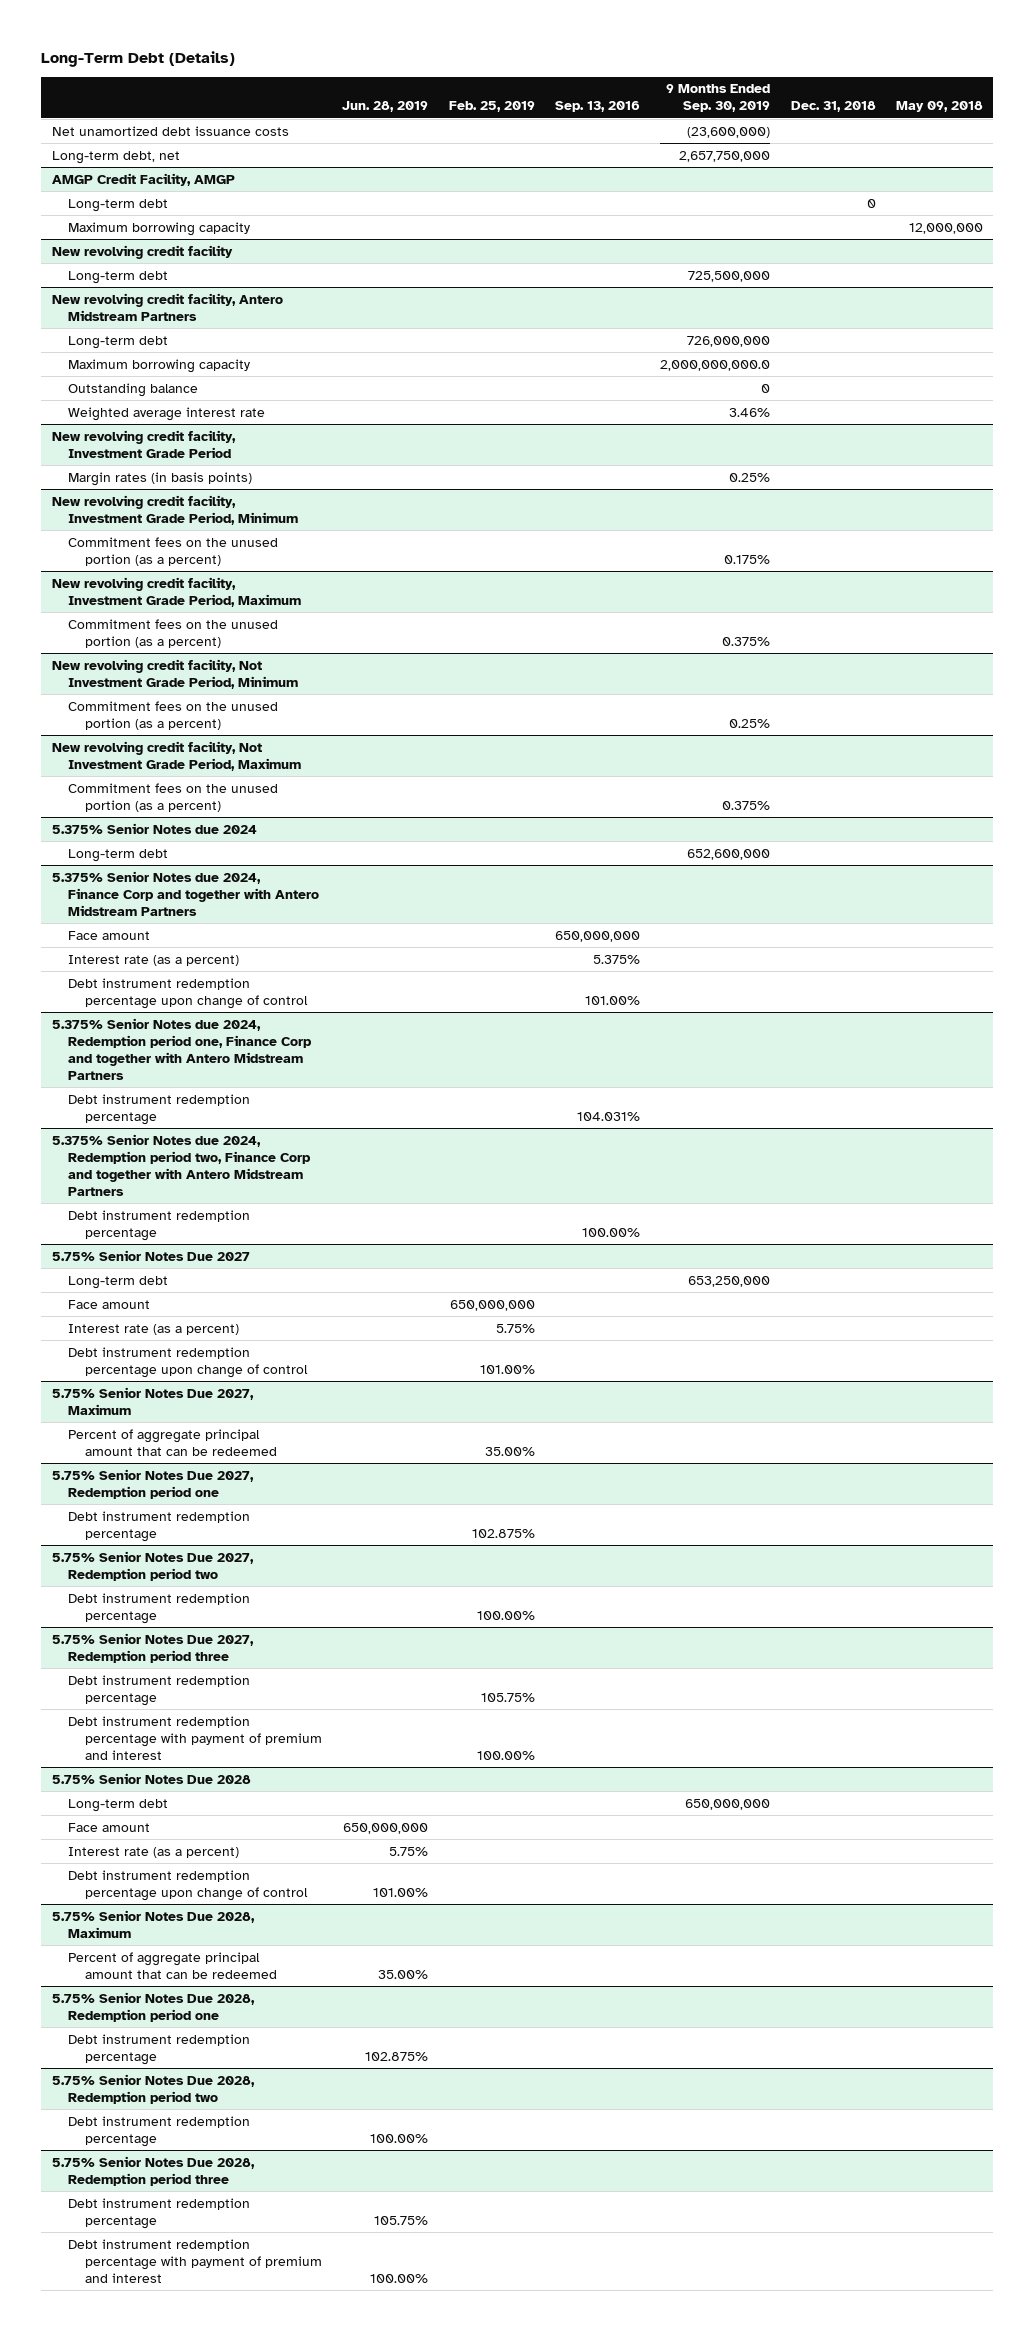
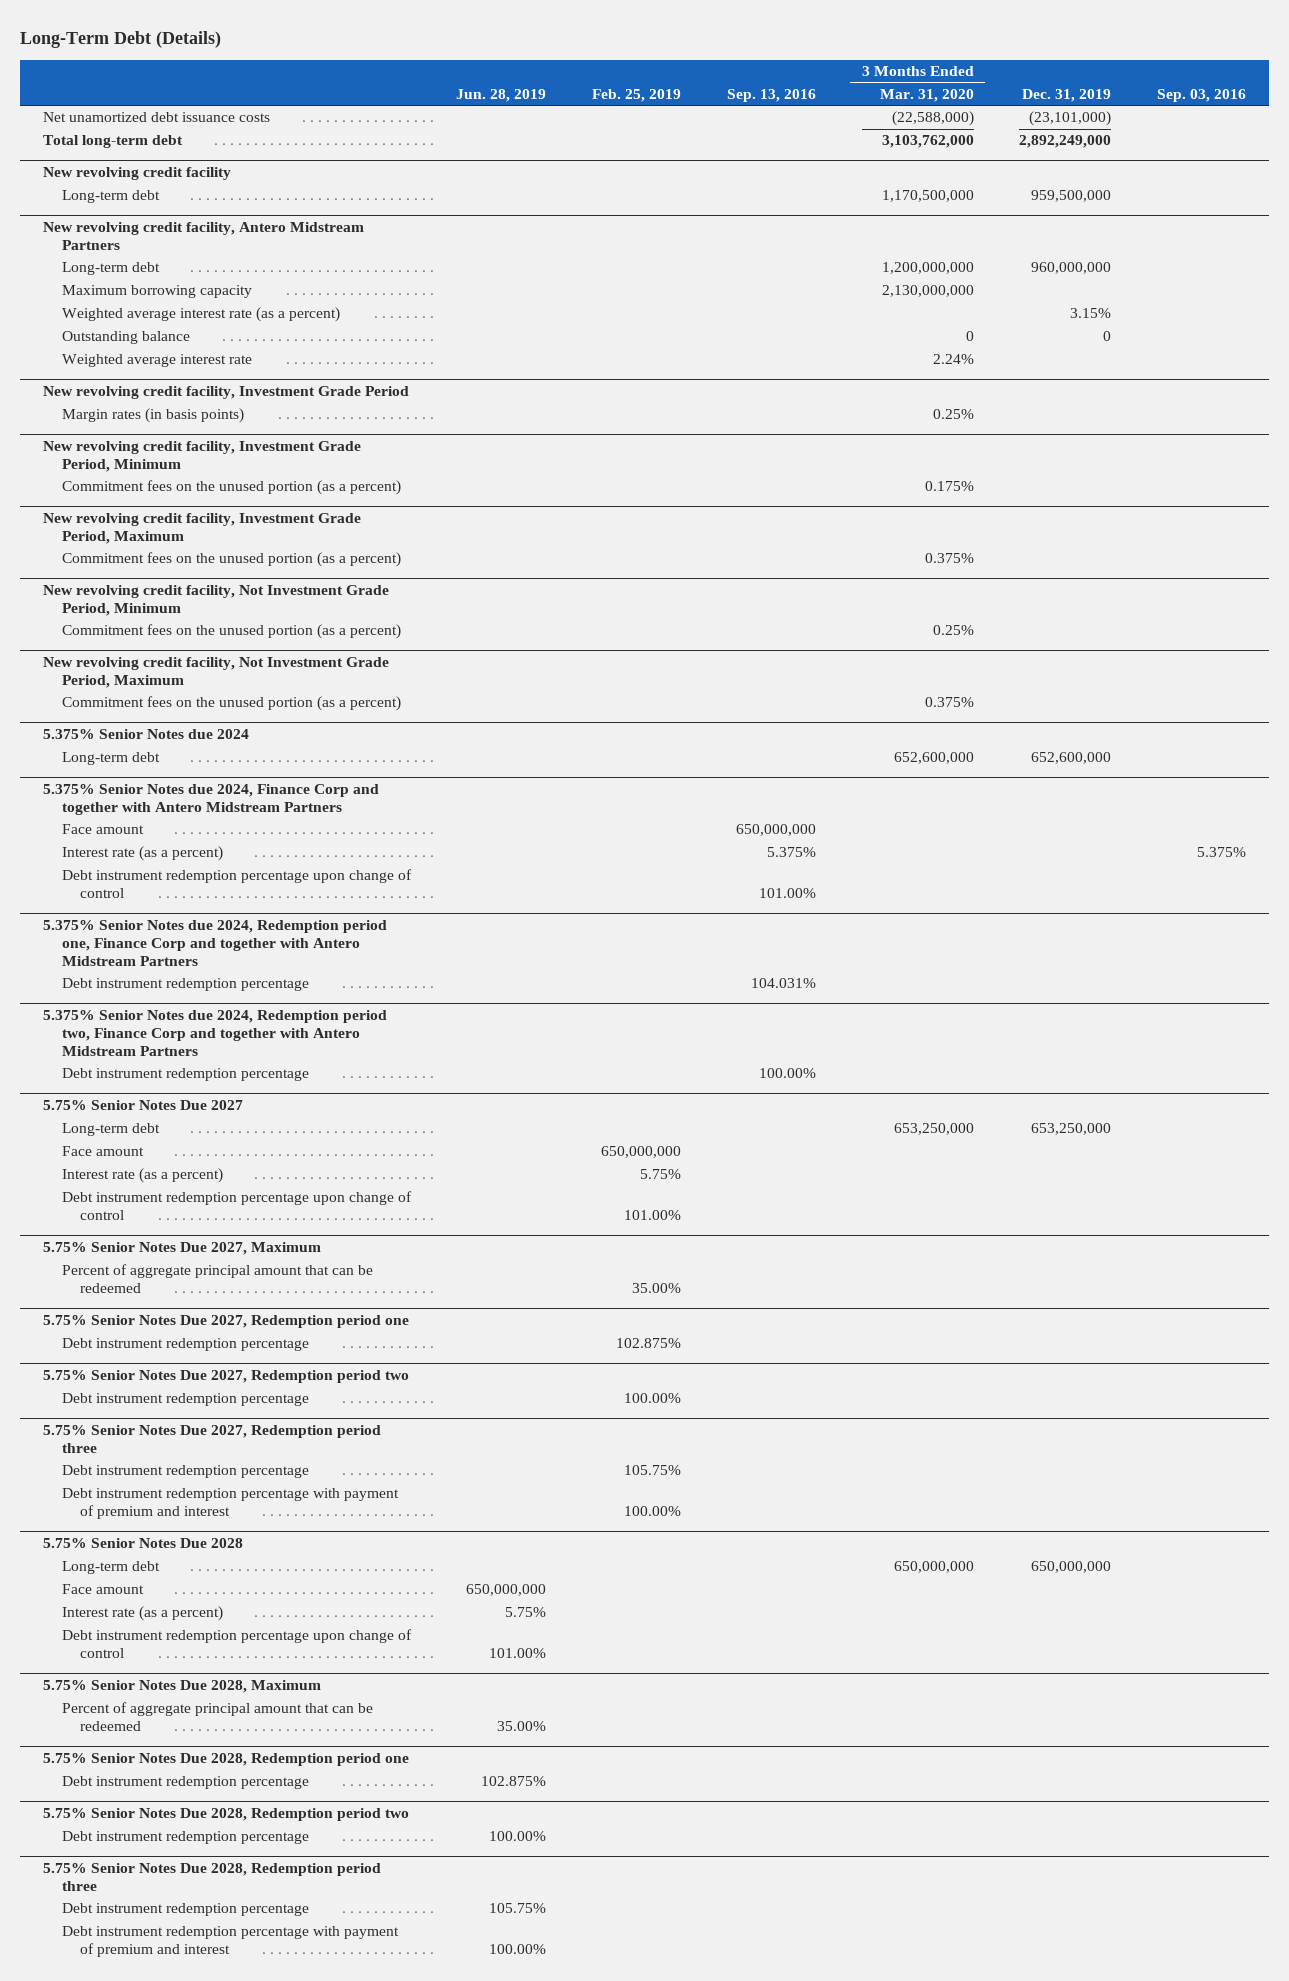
- | Jun. 28, 2019 | Feb. 25, 2019 | Sep. 13, 2016 | 9 Months Ended Sep. 30, 2019 | Dec. 31, 2018 | May 09, 2018
+ | Jun. 28, 2019 | Feb. 25, 2019 | Sep. 13, 2016 | 3 Months Ended Mar. 31, 2020 | Dec. 31, 2019 | Sep. 03, 2016
- Long-term debt, net | | | | 2,657,750,000 | |
- AMGP Credit Facility, AMGP
- Long-term debt | | | | | 0 |
- Maximum borrowing capacity | | | | | | 12,000,000
+ Total long-term debt | | | | 3,103,762,000 | 2,892,249,000 |
@ New revolving credit facility, Antero Midstream Partners
+ Weighted average interest rate (as a percent) | | | | | 3.15% |

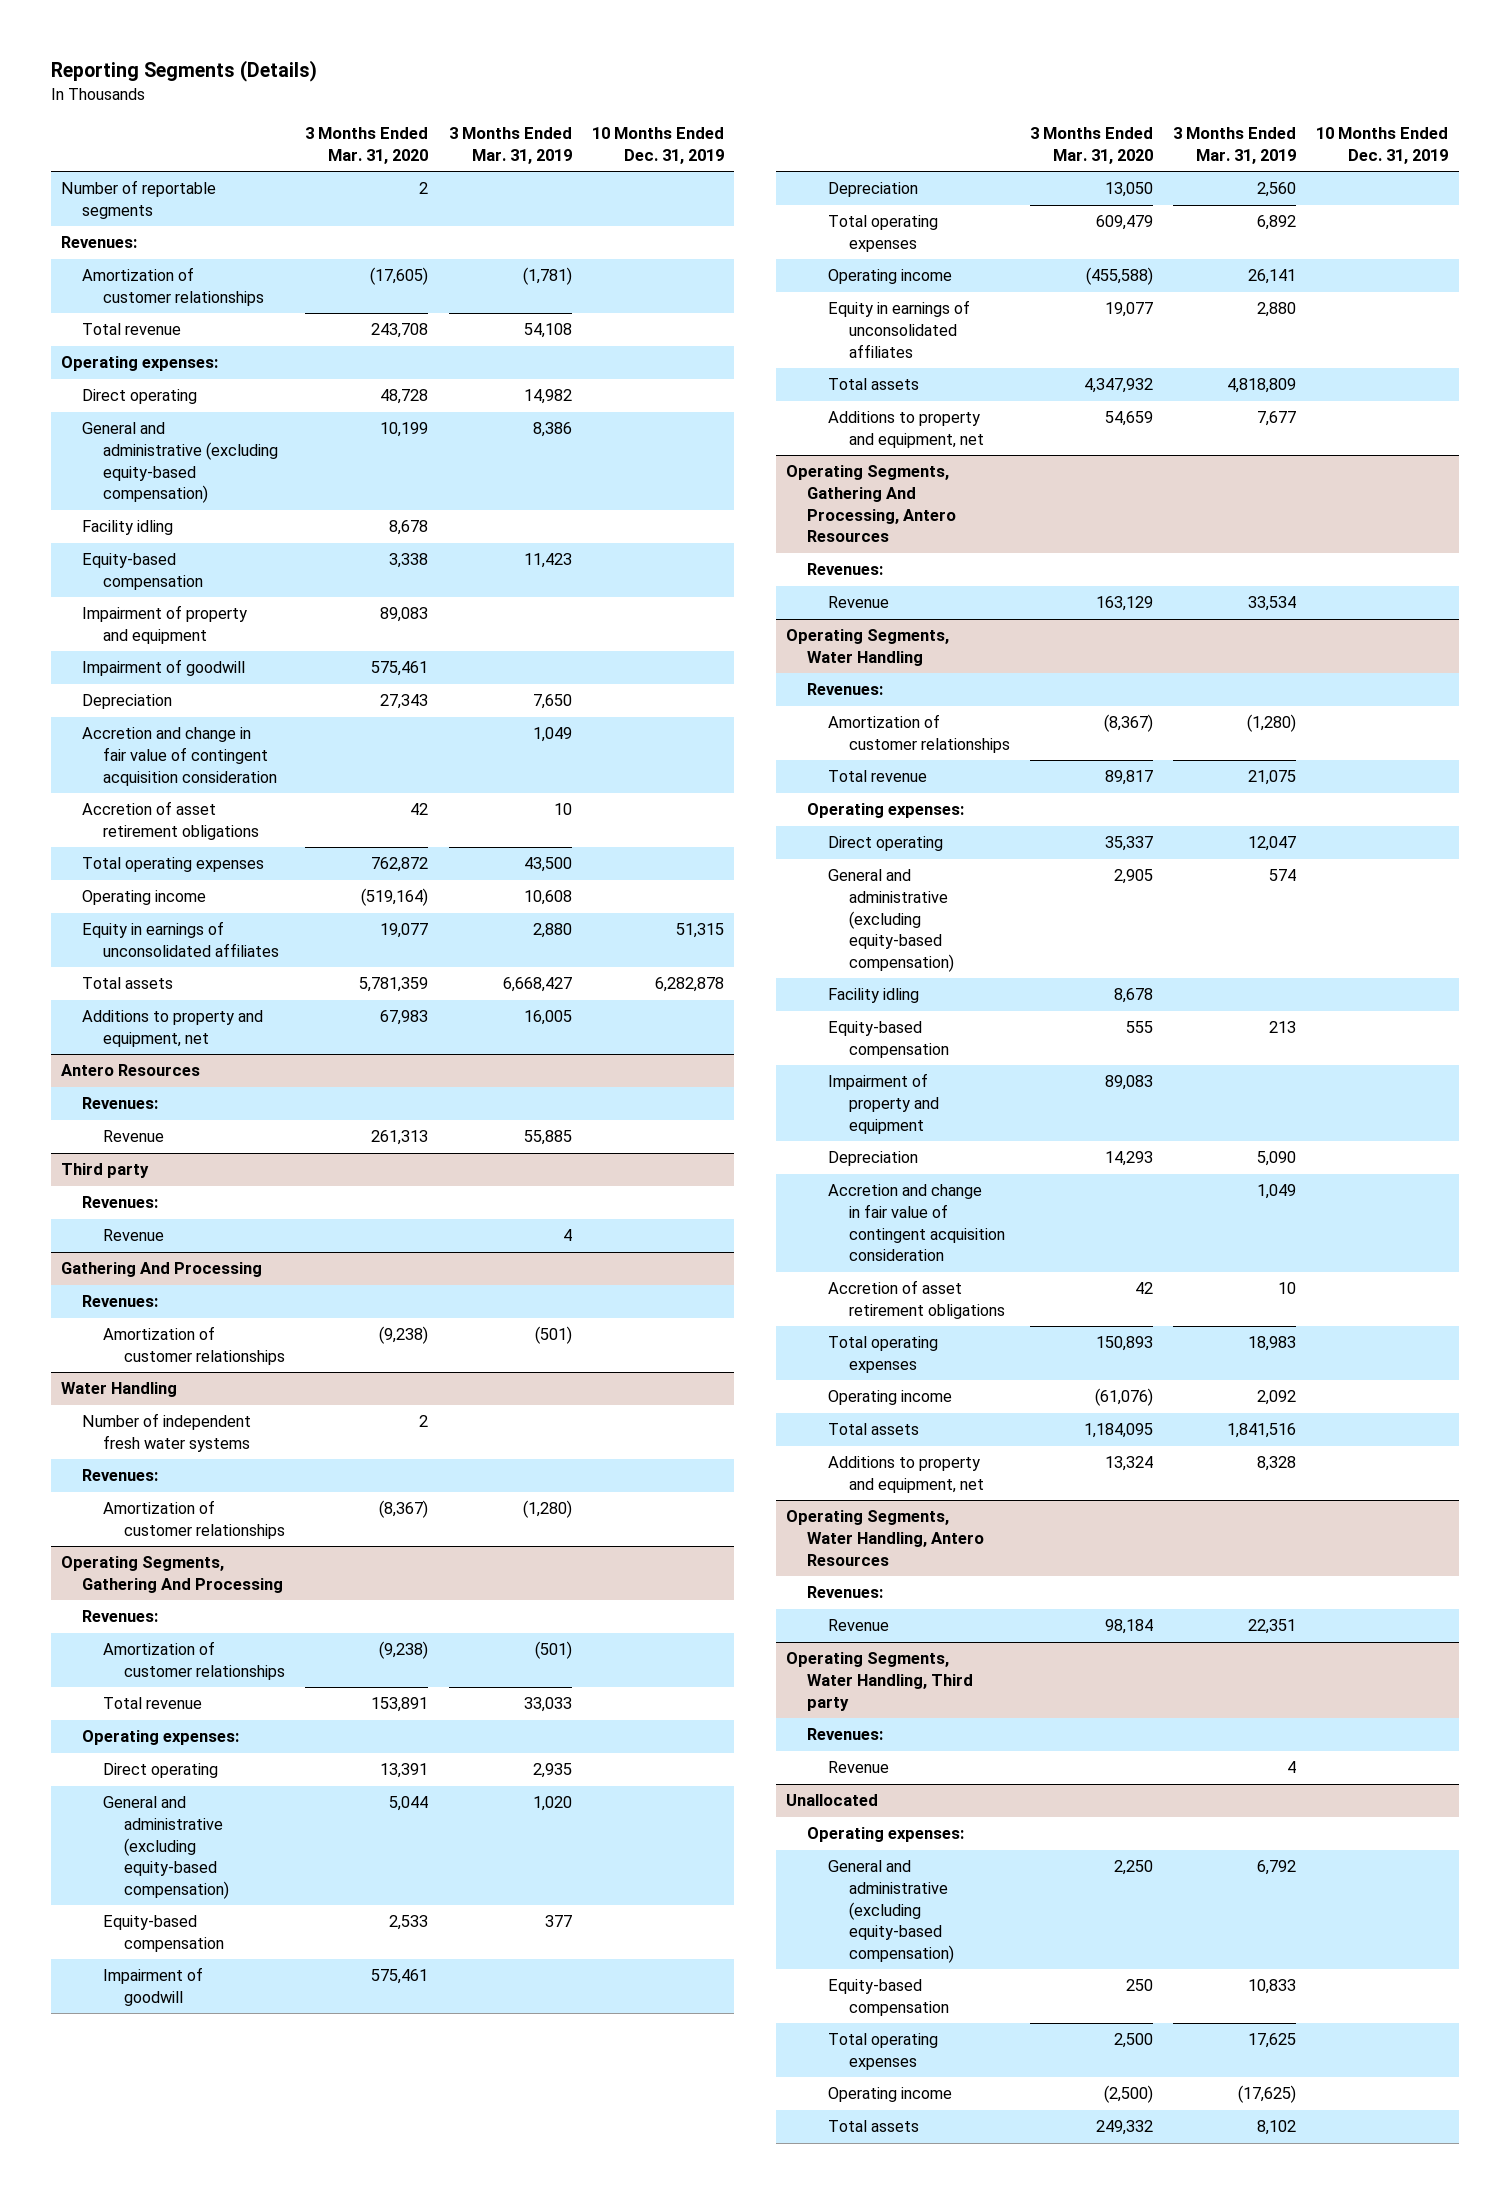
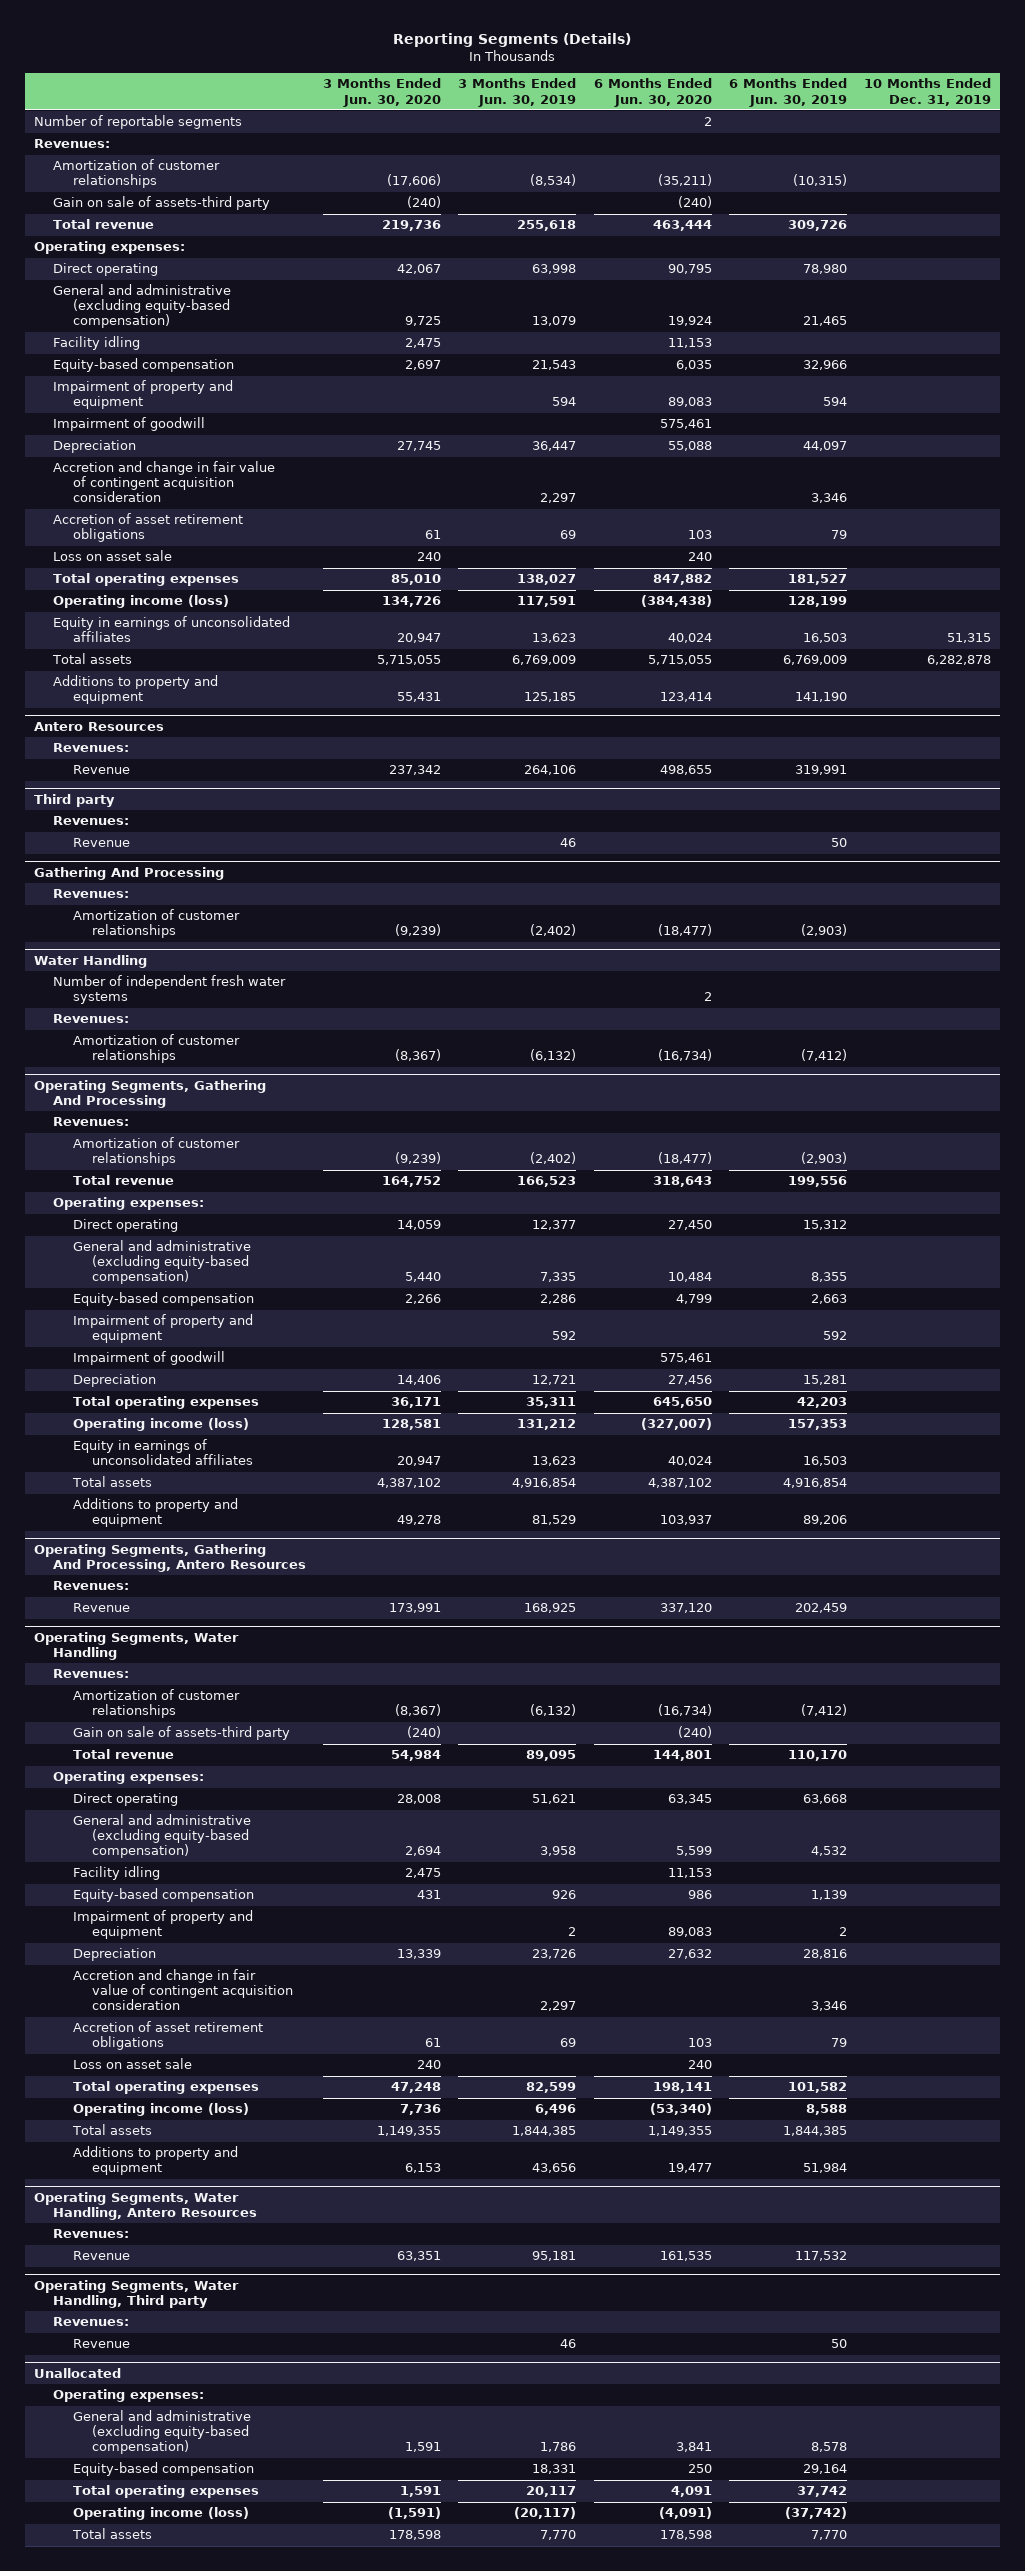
- | 3 Months Ended Mar. 31, 2020 | 3 Months Ended Mar. 31, 2019 | 10 Months Ended Dec. 31, 2019
+ | 3 Months Ended Jun. 30, 2020 | 3 Months Ended Jun. 30, 2019 | 6 Months Ended Jun. 30, 2020 | 6 Months Ended Jun. 30, 2019 | 10 Months Ended Dec. 31, 2019
+ Gain on sale of assets-third party | (240) | | (240) | |
+ Loss on asset sale | 240 | | 240 | |
- Operating income | (519,164) | 10,608 |
+ Operating income (loss) | 134,726 | 117,591 | (384,438) | 128,199 |
- Additions to property and equipment, net | 67,983 | 16,005 |
+ Additions to property and equipment | 55,431 | 125,185 | 123,414 | 141,190 |
@ Operating Segments, Gathering And Processing
+ Impairment of property and equipment | | 592 | | 592 |
- Operating income | (455,588) | 26,141 |
+ Operating income (loss) | 128,581 | 131,212 | (327,007) | 157,353 |
- Additions to property and equipment, net | 54,659 | 7,677 |
+ Additions to property and equipment | 49,278 | 81,529 | 103,937 | 89,206 |
@ Operating Segments, Water Handling
+ Gain on sale of assets-third party | (240) | | (240) | |
+ Loss on asset sale | 240 | | 240 | |
- Operating income | (61,076) | 2,092 |
+ Operating income (loss) | 7,736 | 6,496 | (53,340) | 8,588 |
- Additions to property and equipment, net | 13,324 | 8,328 |
+ Additions to property and equipment | 6,153 | 43,656 | 19,477 | 51,984 |
@ Unallocated
- Operating income | (2,500) | (17,625) |
+ Operating income (loss) | (1,591) | (20,117) | (4,091) | (37,742) |

